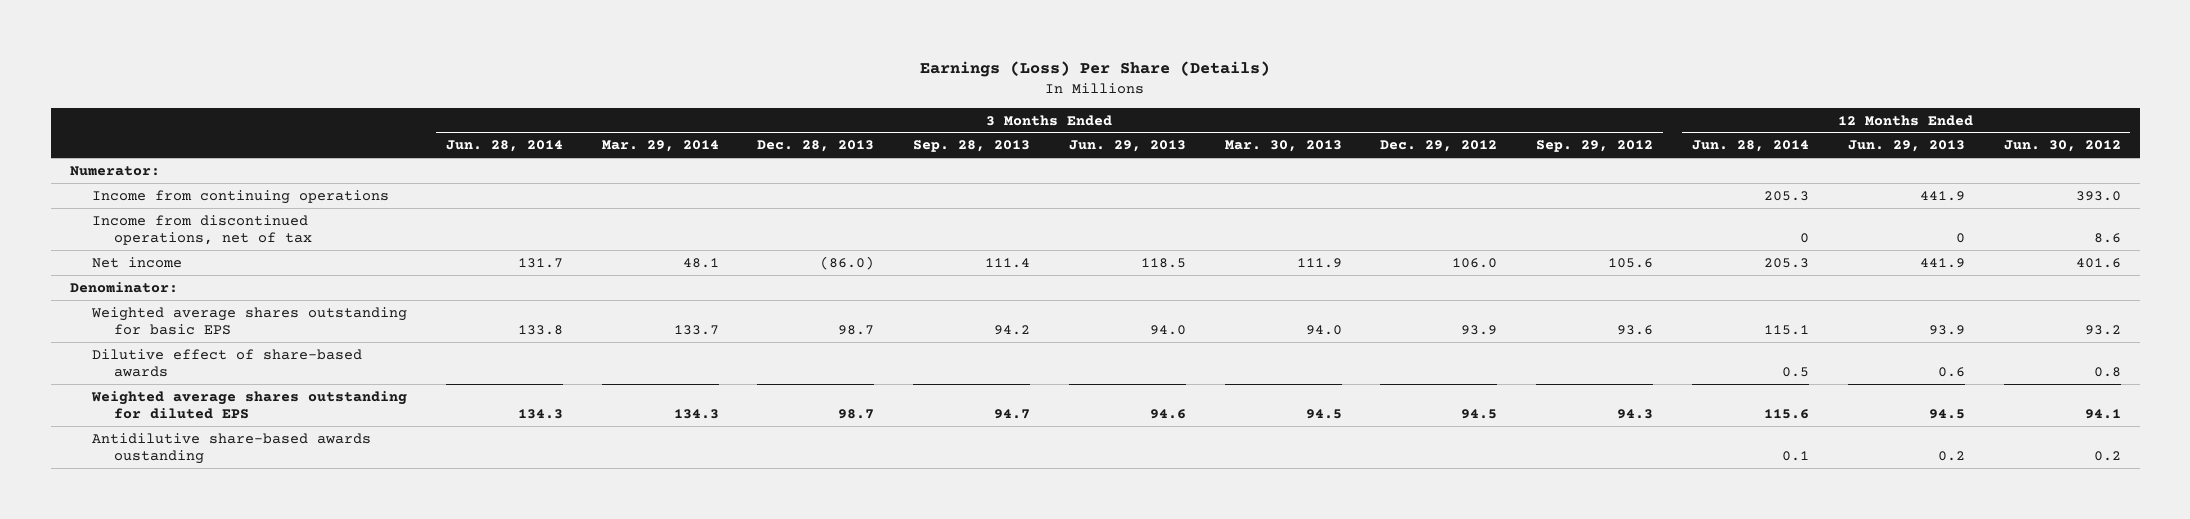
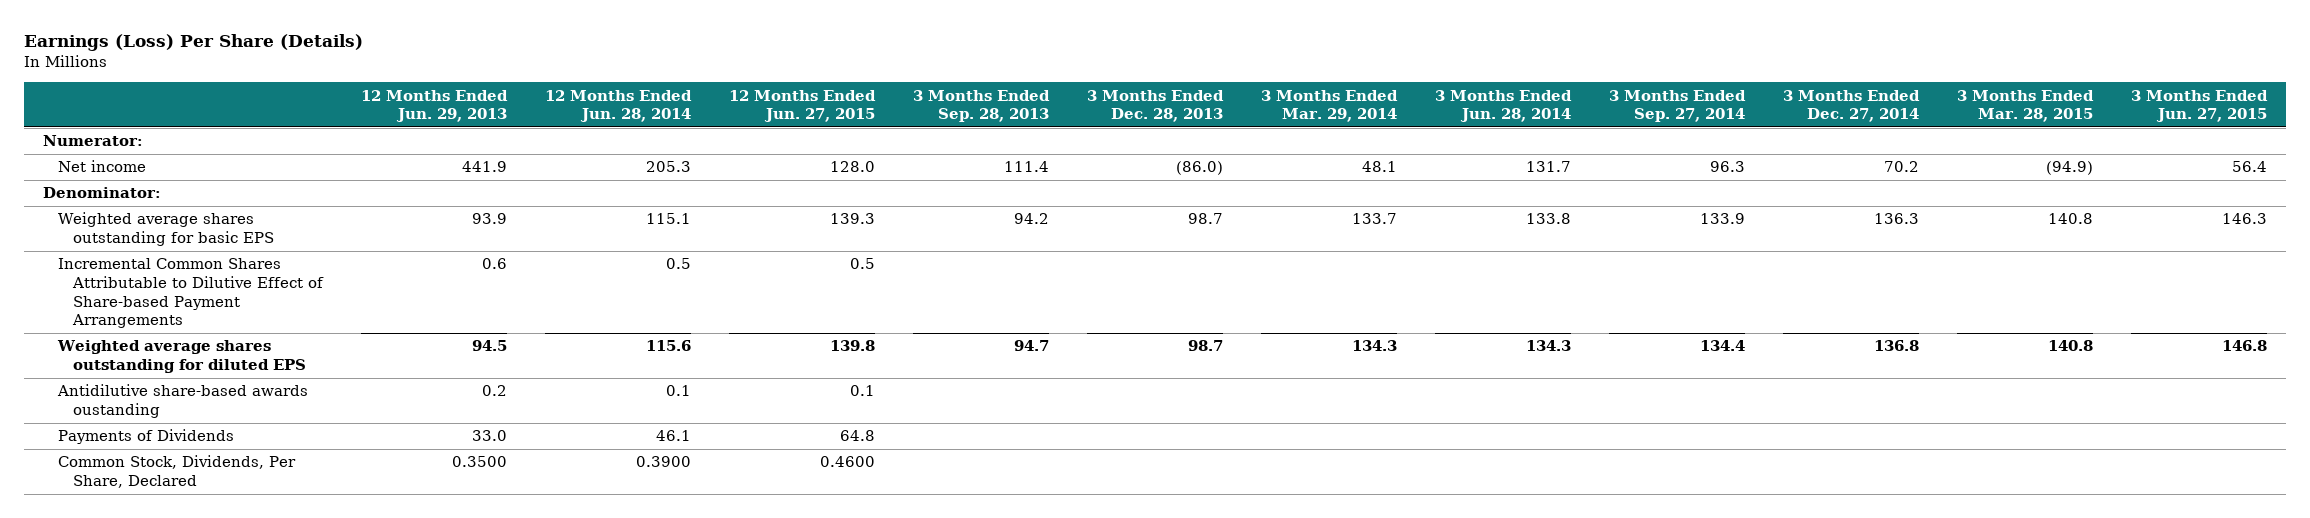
- | 3 Months Ended Jun. 28, 2014 | 3 Months Ended Mar. 29, 2014 | 3 Months Ended Dec. 28, 2013 | 3 Months Ended Sep. 28, 2013 | 3 Months Ended Jun. 29, 2013 | 3 Months Ended Mar. 30, 2013 | 3 Months Ended Dec. 29, 2012 | 3 Months Ended Sep. 29, 2012 | 12 Months Ended Jun. 28, 2014 | 12 Months Ended Jun. 29, 2013 | 12 Months Ended Jun. 30, 2012
+ | 12 Months Ended Jun. 29, 2013 | 12 Months Ended Jun. 28, 2014 | 12 Months Ended Jun. 27, 2015 | 3 Months Ended Sep. 28, 2013 | 3 Months Ended Dec. 28, 2013 | 3 Months Ended Mar. 29, 2014 | 3 Months Ended Jun. 28, 2014 | 3 Months Ended Sep. 27, 2014 | 3 Months Ended Dec. 27, 2014 | 3 Months Ended Mar. 28, 2015 | 3 Months Ended Jun. 27, 2015
- Income from continuing operations | | | | | | | | | 205.3 | 441.9 | 393.0
- Income from discontinued operations, net of tax | | | | | | | | | 0 | 0 | 8.6
- Dilutive effect of share-based awards | | | | | | | | | 0.5 | 0.6 | 0.8
+ Incremental Common Shares Attributable to Dilutive Effect of Share-based Payment Arrangements | 0.6 | 0.5 | 0.5 | | | | | | | |
+ Payments of Dividends | 33.0 | 46.1 | 64.8 | | | | | | | |
+ Common Stock, Dividends, Per Share, Declared | 0.3500 | 0.3900 | 0.4600 | | | | | | | |

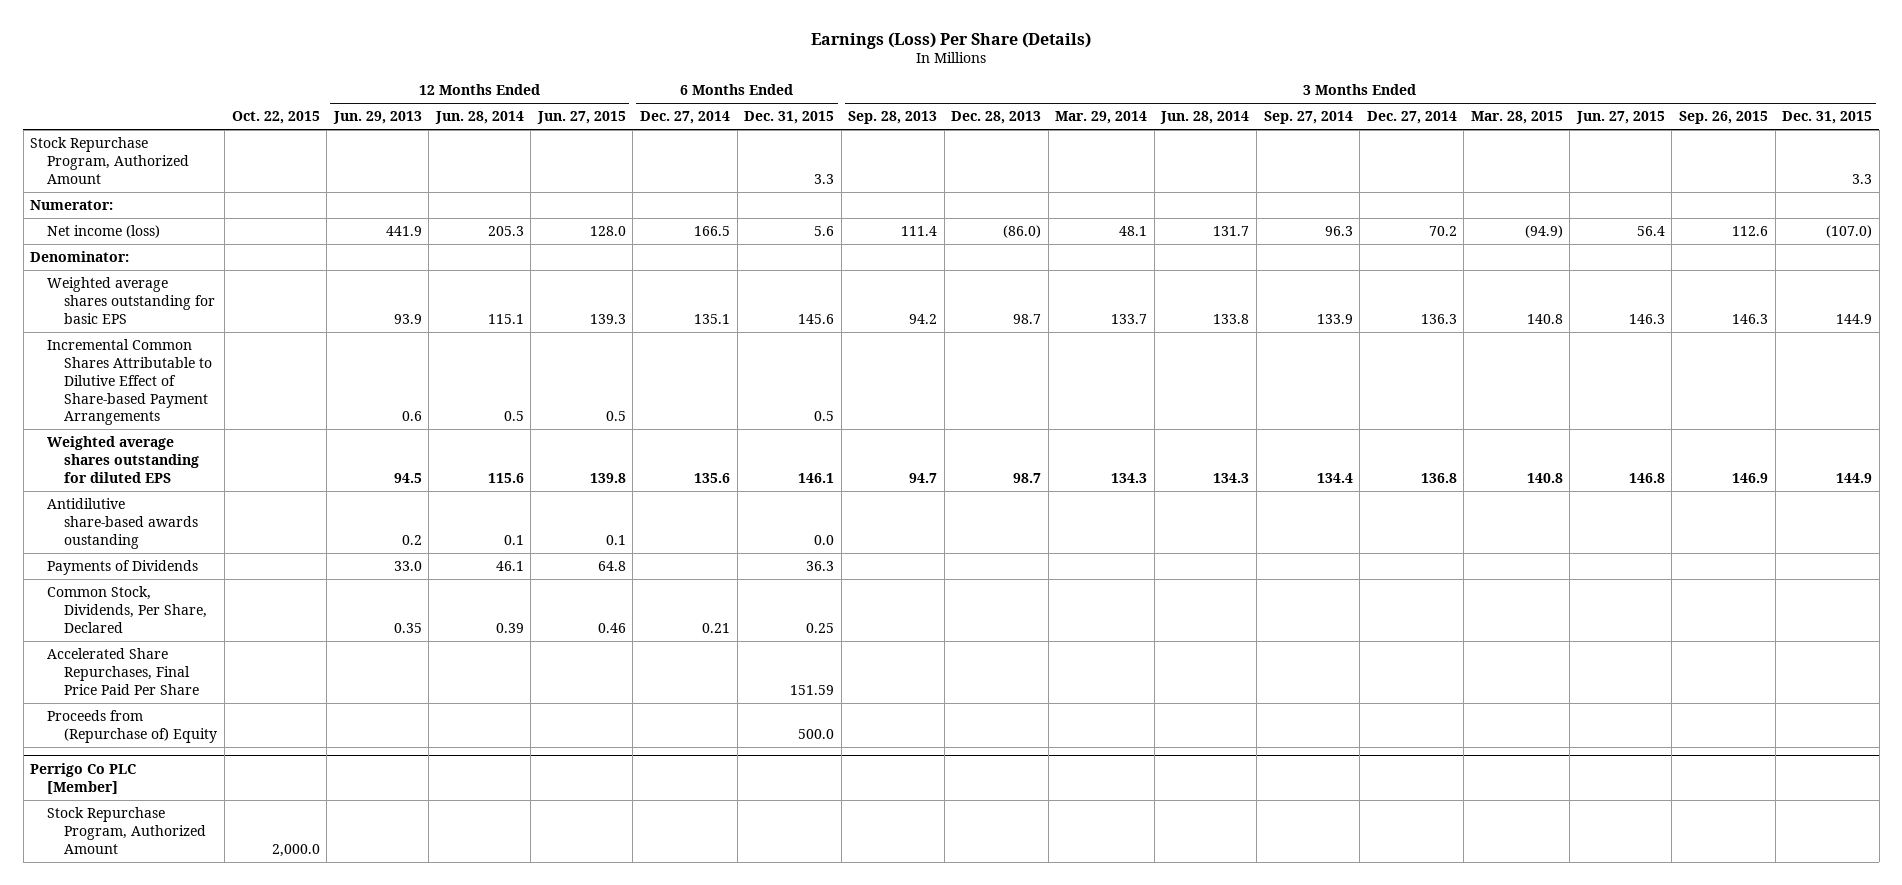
- | 12 Months Ended Jun. 29, 2013 | 12 Months Ended Jun. 28, 2014 | 12 Months Ended Jun. 27, 2015 | 3 Months Ended Sep. 28, 2013 | 3 Months Ended Dec. 28, 2013 | 3 Months Ended Mar. 29, 2014 | 3 Months Ended Jun. 28, 2014 | 3 Months Ended Sep. 27, 2014 | 3 Months Ended Dec. 27, 2014 | 3 Months Ended Mar. 28, 2015 | 3 Months Ended Jun. 27, 2015
+ | Oct. 22, 2015 | 12 Months Ended Jun. 29, 2013 | 12 Months Ended Jun. 28, 2014 | 12 Months Ended Jun. 27, 2015 | 6 Months Ended Dec. 27, 2014 | 6 Months Ended Dec. 31, 2015 | 3 Months Ended Sep. 28, 2013 | 3 Months Ended Dec. 28, 2013 | 3 Months Ended Mar. 29, 2014 | 3 Months Ended Jun. 28, 2014 | 3 Months Ended Sep. 27, 2014 | 3 Months Ended Dec. 27, 2014 | 3 Months Ended Mar. 28, 2015 | 3 Months Ended Jun. 27, 2015 | 3 Months Ended Sep. 26, 2015 | 3 Months Ended Dec. 31, 2015
+ Stock Repurchase Program, Authorized Amount | | | | | | 3.3 | | | | | | | | | | 3.3
- Net income | 441.9 | 205.3 | 128.0 | 111.4 | (86.0) | 48.1 | 131.7 | 96.3 | 70.2 | (94.9) | 56.4
+ Net income (loss) | | 441.9 | 205.3 | 128.0 | 166.5 | 5.6 | 111.4 | (86.0) | 48.1 | 131.7 | 96.3 | 70.2 | (94.9) | 56.4 | 112.6 | (107.0)
- Common Stock, Dividends, Per Share, Declared | 0.3500 | 0.3900 | 0.4600 | | | | | | | |
+ Common Stock, Dividends, Per Share, Declared | | 0.35 | 0.39 | 0.46 | 0.21 | 0.25 | | | | | | | | | |
+ Accelerated Share Repurchases, Final Price Paid Per Share | | | | | | 151.59 | | | | | | | | | |
+ Proceeds from (Repurchase of) Equity | | | | | | 500.0 | | | | | | | | | |
+ Perrigo Co PLC [Member]
+ Stock Repurchase Program, Authorized Amount | 2,000.0 | | | | | | | | | | | | | | |

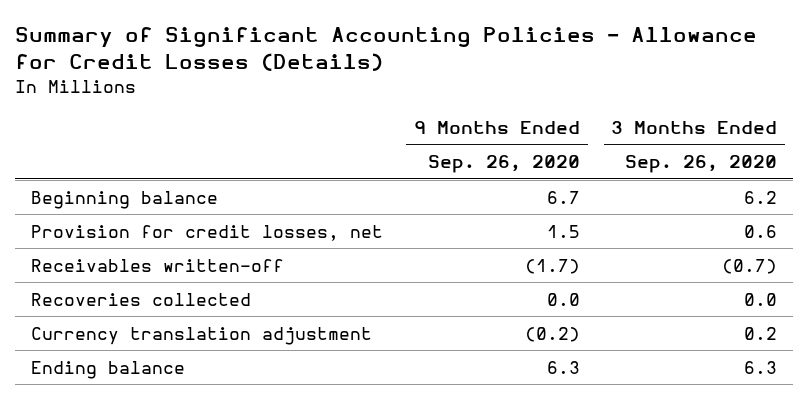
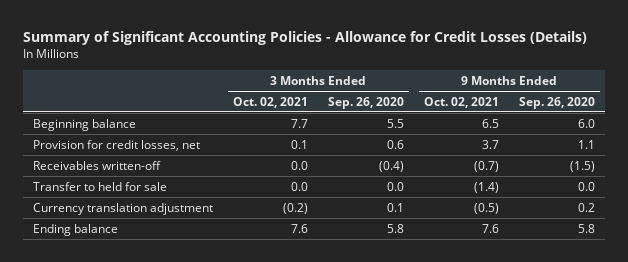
- | 9 Months Ended Sep. 26, 2020 | 3 Months Ended Sep. 26, 2020
+ | 3 Months Ended Oct. 02, 2021 | 3 Months Ended Sep. 26, 2020 | 9 Months Ended Oct. 02, 2021 | 9 Months Ended Sep. 26, 2020
- Beginning balance | 6.7 | 6.2
- Provision for credit losses, net | 1.5 | 0.6
- Receivables written-off | (1.7) | (0.7)
- Recoveries collected | 0.0 | 0.0
- Currency translation adjustment | (0.2) | 0.2
- Ending balance | 6.3 | 6.3
+ Beginning balance | 7.7 | 5.5 | 6.5 | 6.0
+ Provision for credit losses, net | 0.1 | 0.6 | 3.7 | 1.1
+ Receivables written-off | 0.0 | (0.4) | (0.7) | (1.5)
+ Transfer to held for sale | 0.0 | 0.0 | (1.4) | 0.0
+ Currency translation adjustment | (0.2) | 0.1 | (0.5) | 0.2
+ Ending balance | 7.6 | 5.8 | 7.6 | 5.8

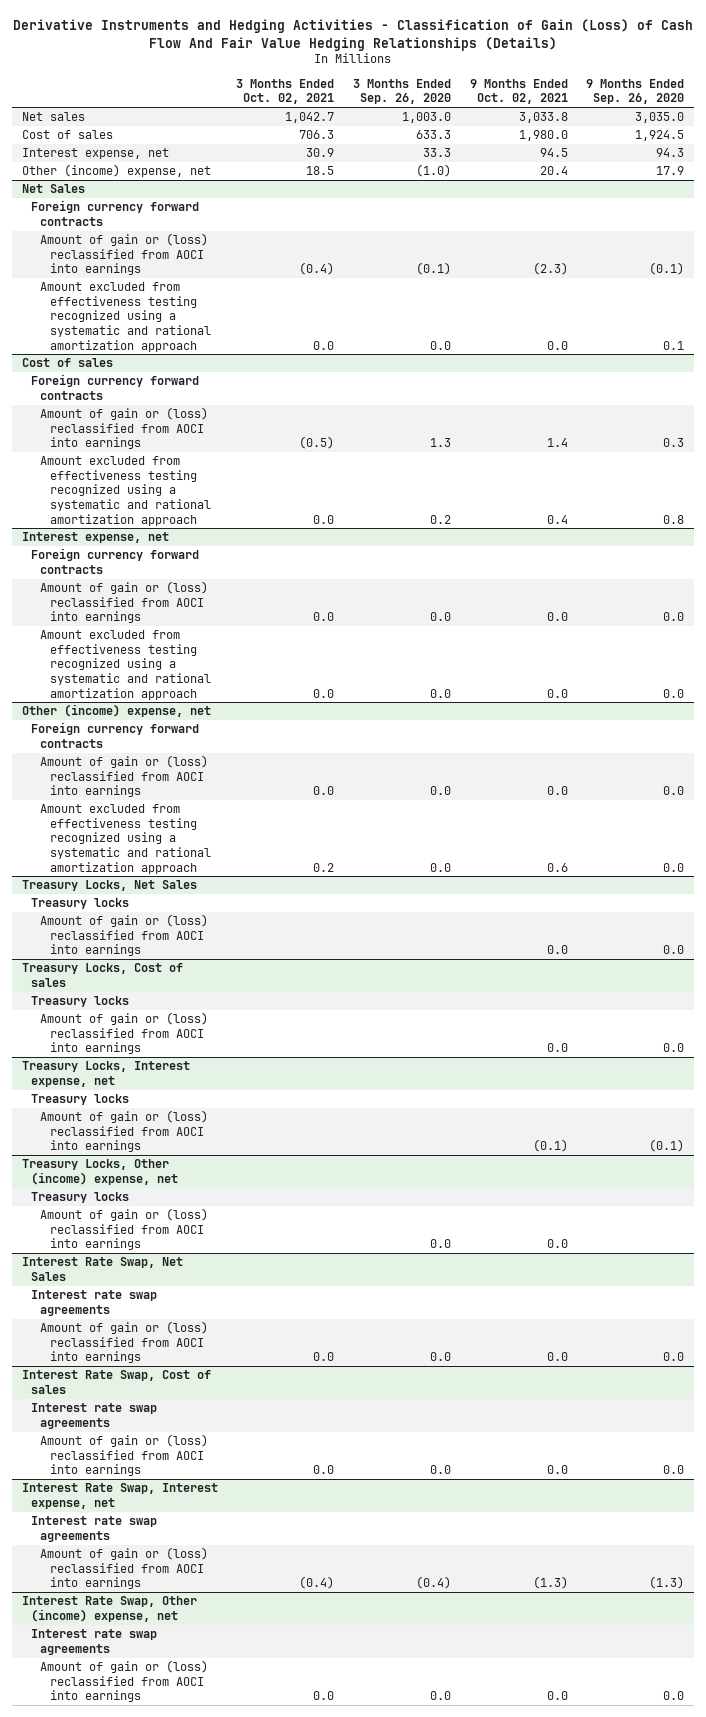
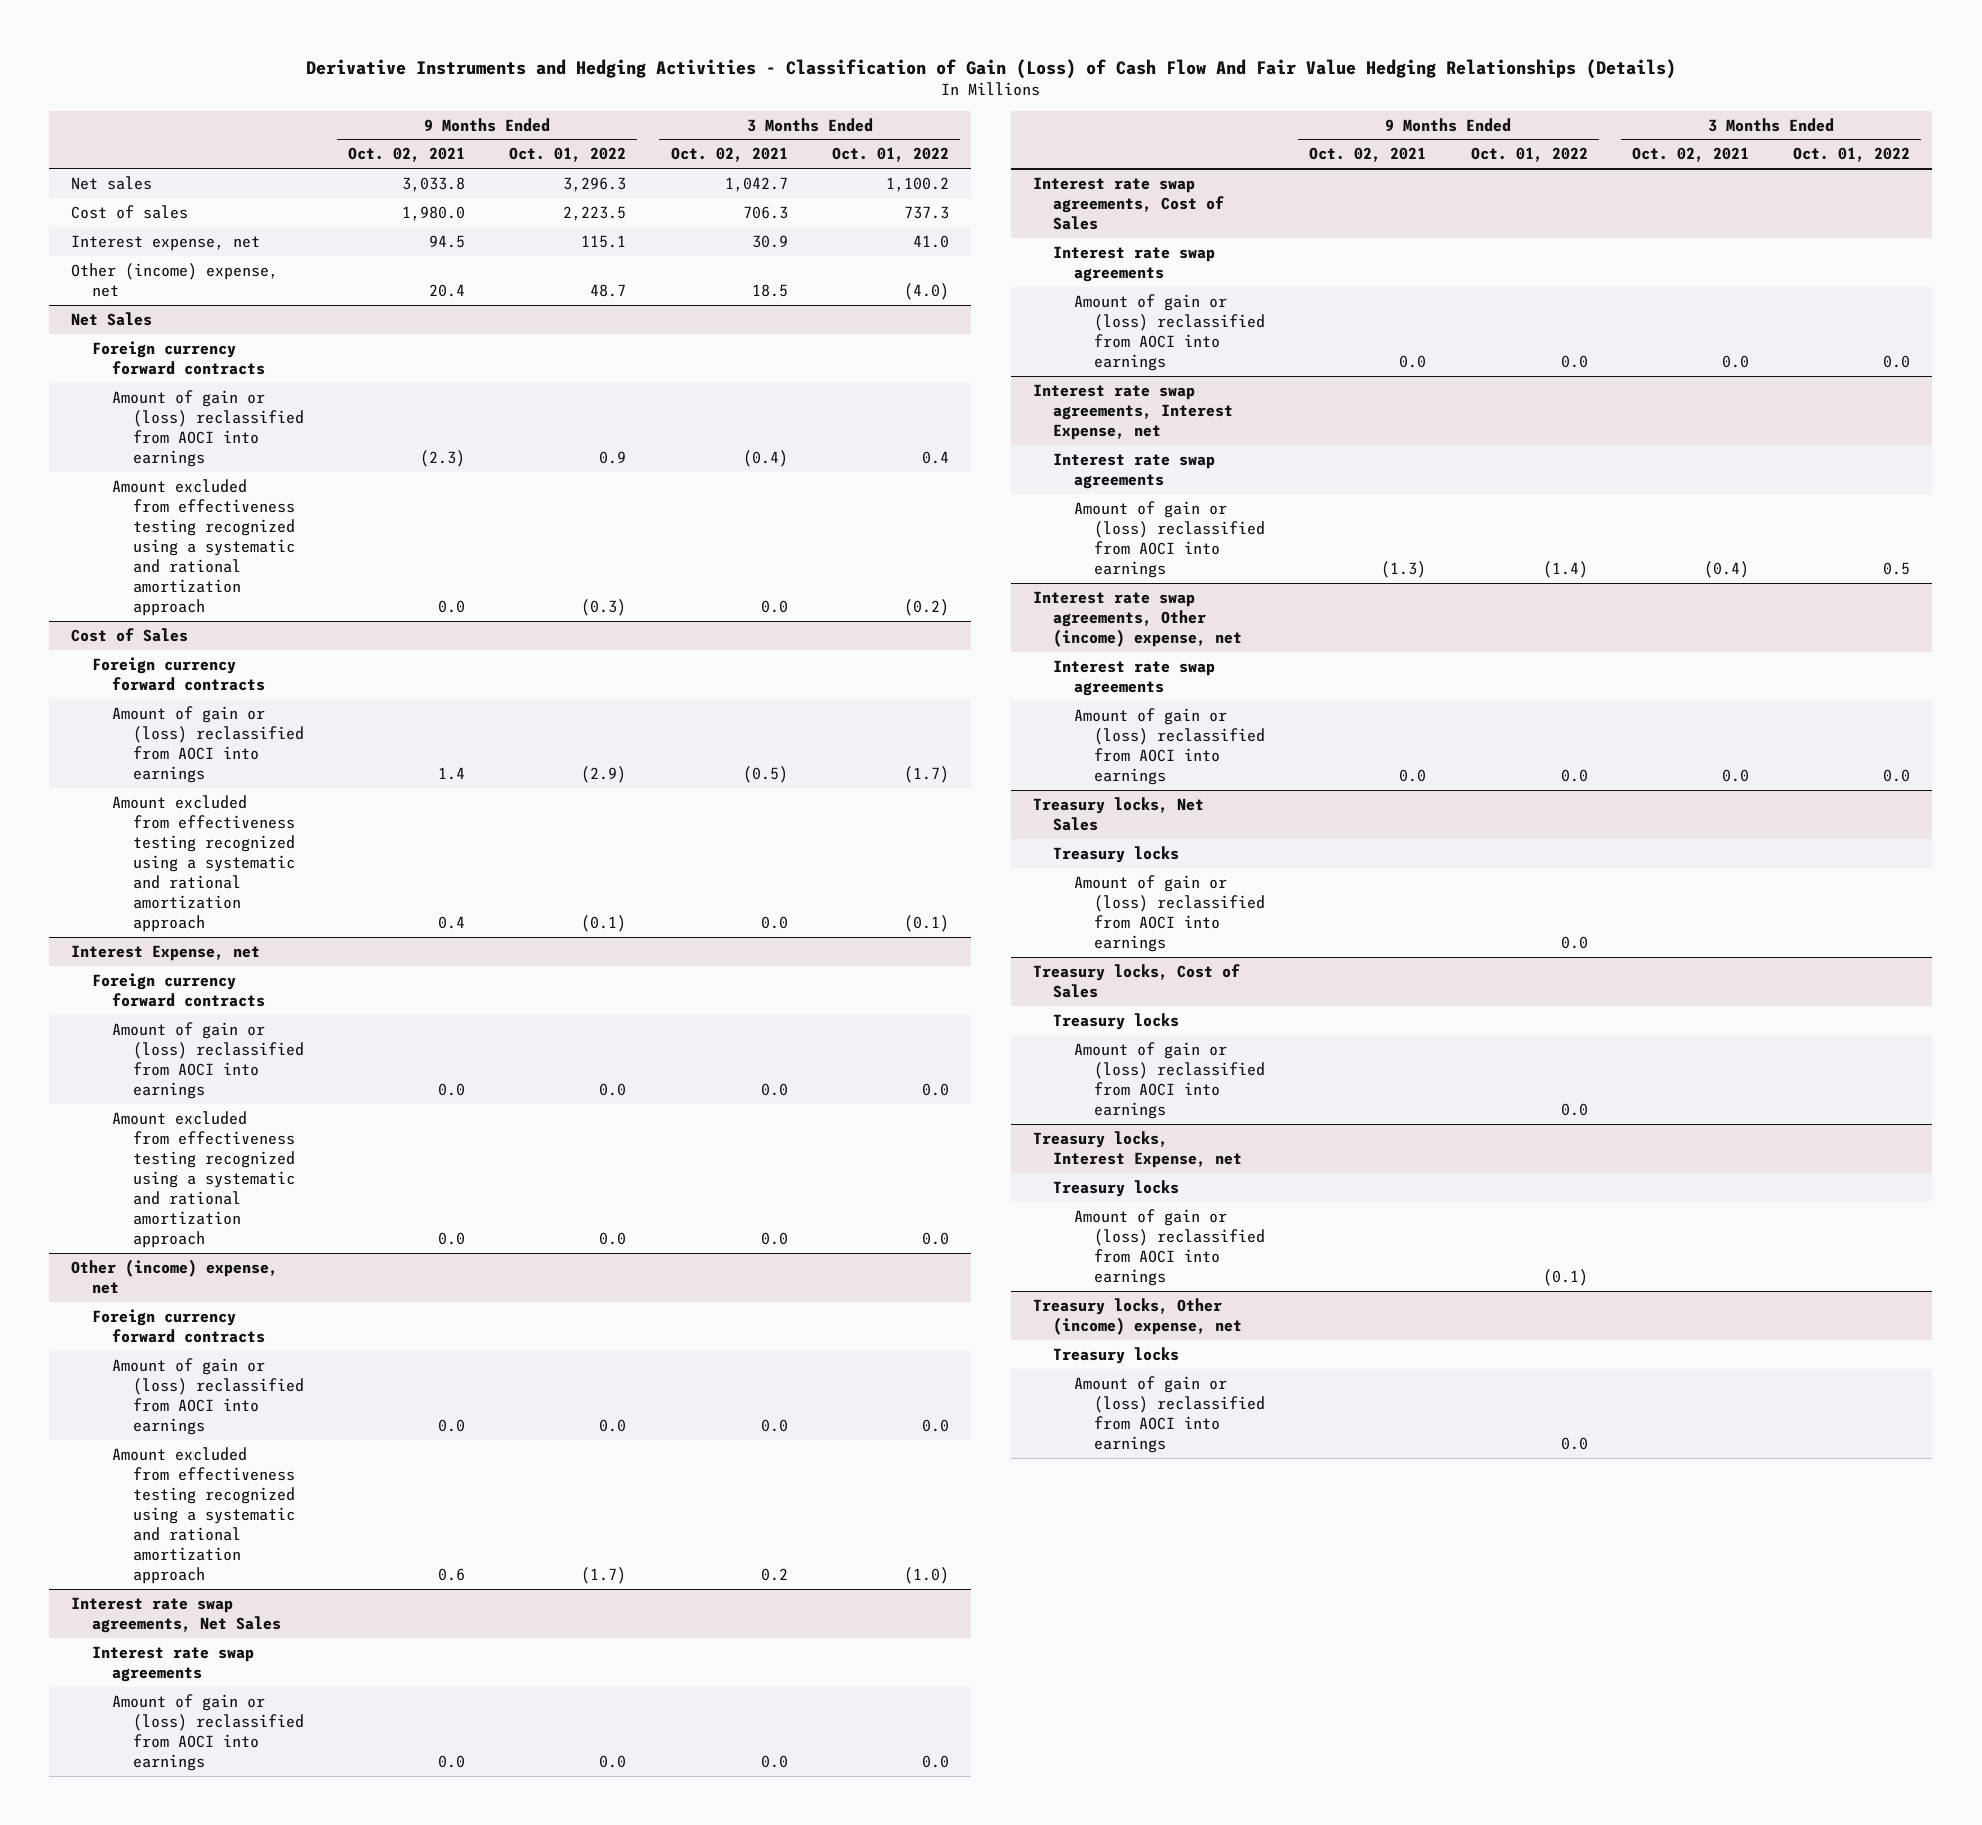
- | 3 Months Ended Oct. 02, 2021 | 3 Months Ended Sep. 26, 2020 | 9 Months Ended Oct. 02, 2021 | 9 Months Ended Sep. 26, 2020
+ | 9 Months Ended Oct. 02, 2021 | 9 Months Ended Oct. 01, 2022 | 3 Months Ended Oct. 02, 2021 | 3 Months Ended Oct. 01, 2022
- Cost of sales
+ Cost of Sales
- Interest expense, net
+ Interest Expense, net
- Treasury Locks, Net Sales
- Treasury locks
- Amount of gain or (loss) reclassified from AOCI into earnings | | | 0.0 | 0.0
- Treasury Locks, Cost of sales
- Treasury locks
- Amount of gain or (loss) reclassified from AOCI into earnings | | | 0.0 | 0.0
- Treasury Locks, Interest expense, net
- Treasury locks
- Amount of gain or (loss) reclassified from AOCI into earnings | | | (0.1) | (0.1)
- Treasury Locks, Other (income) expense, net
- Treasury locks
- Amount of gain or (loss) reclassified from AOCI into earnings | | 0.0 | 0.0 |
- Interest Rate Swap, Net Sales
+ Interest rate swap agreements, Net Sales
- Interest Rate Swap, Cost of sales
+ Interest rate swap agreements, Cost of Sales
- Interest Rate Swap, Interest expense, net
+ Interest rate swap agreements, Interest Expense, net
- Interest Rate Swap, Other (income) expense, net
+ Interest rate swap agreements, Other (income) expense, net
+ Treasury locks, Net Sales
+ Treasury locks
+ Amount of gain or (loss) reclassified from AOCI into earnings | | 0.0 | |
+ Treasury locks, Cost of Sales
+ Treasury locks
+ Amount of gain or (loss) reclassified from AOCI into earnings | | 0.0 | |
+ Treasury locks, Interest Expense, net
+ Treasury locks
+ Amount of gain or (loss) reclassified from AOCI into earnings | | (0.1) | |
+ Treasury locks, Other (income) expense, net
+ Treasury locks
+ Amount of gain or (loss) reclassified from AOCI into earnings | | 0.0 | |

